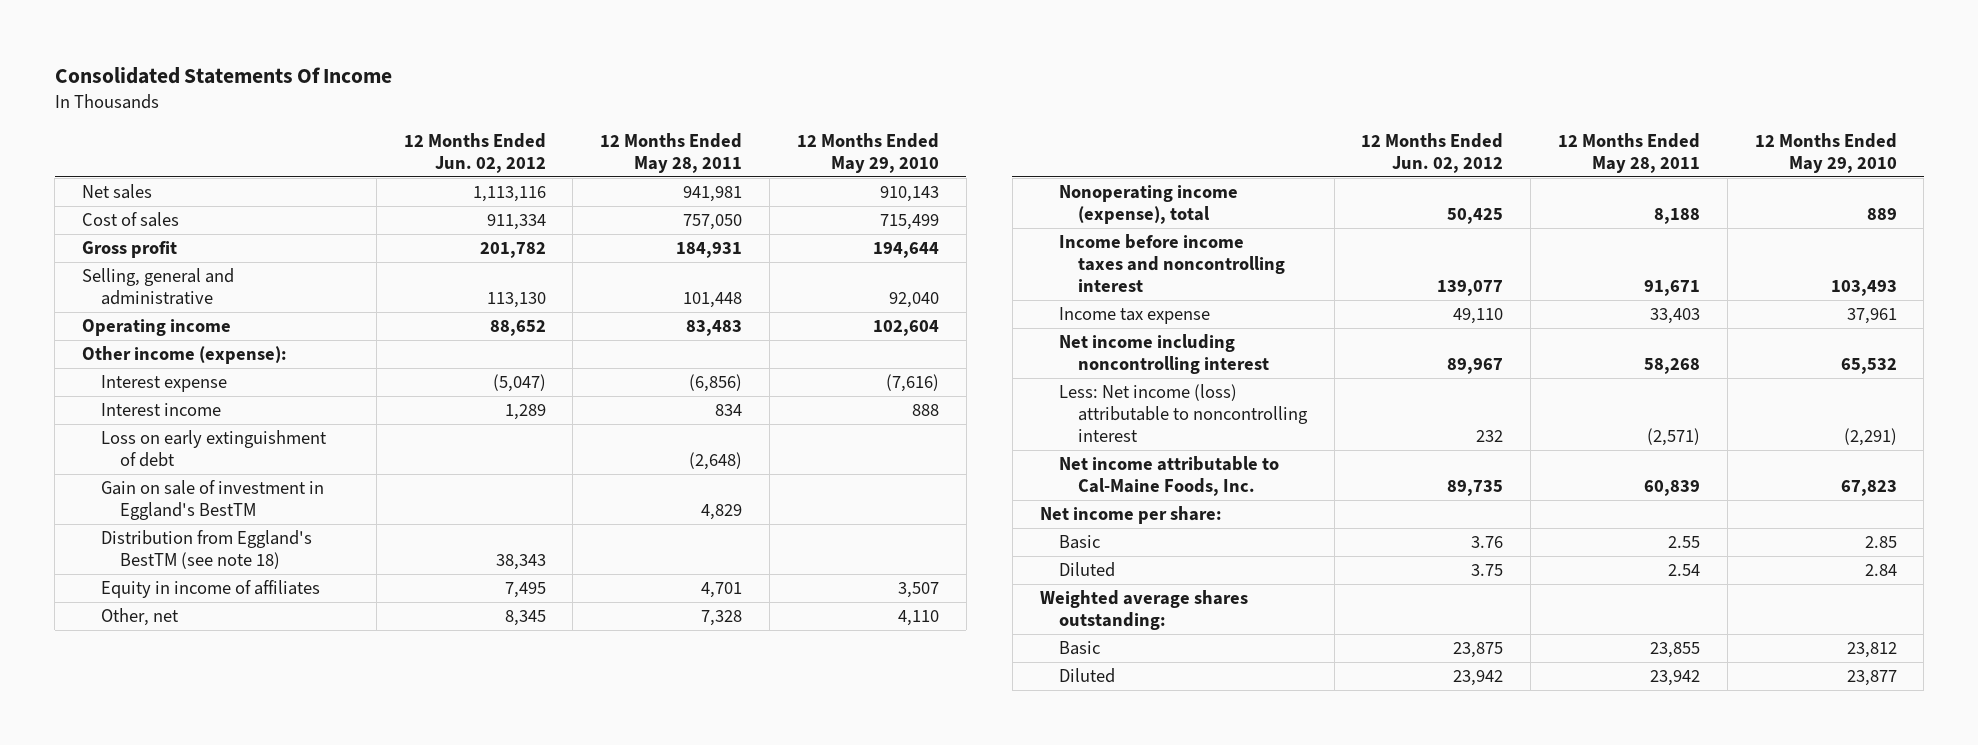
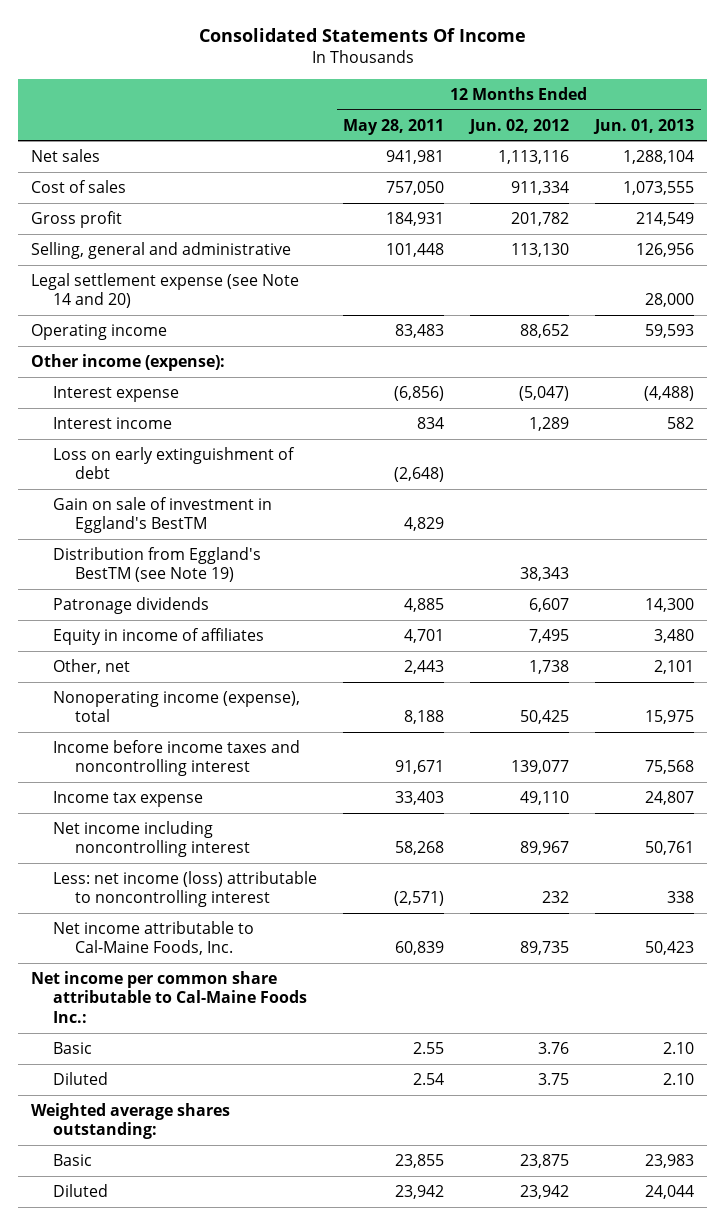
- | 12 Months Ended Jun. 02, 2012 | 12 Months Ended May 28, 2011 | 12 Months Ended May 29, 2010
+ | 12 Months Ended May 28, 2011 | 12 Months Ended Jun. 02, 2012 | 12 Months Ended Jun. 01, 2013
+ Legal settlement expense (see Note 14 and 20) | | | 28,000
- Distribution from Eggland's BestTM (see note 18) | 38,343 | |
+ Distribution from Eggland's BestTM (see Note 19) | | 38,343 |
+ Patronage dividends | 4,885 | 6,607 | 14,300
- Other, net | 8,345 | 7,328 | 4,110
+ Other, net | 2,443 | 1,738 | 2,101
- Less: Net income (loss) attributable to noncontrolling interest | 232 | (2,571) | (2,291)
+ Less: net income (loss) attributable to noncontrolling interest | (2,571) | 232 | 338
- Net income per share:
+ Net income per common share attributable to Cal-Maine Foods Inc.:

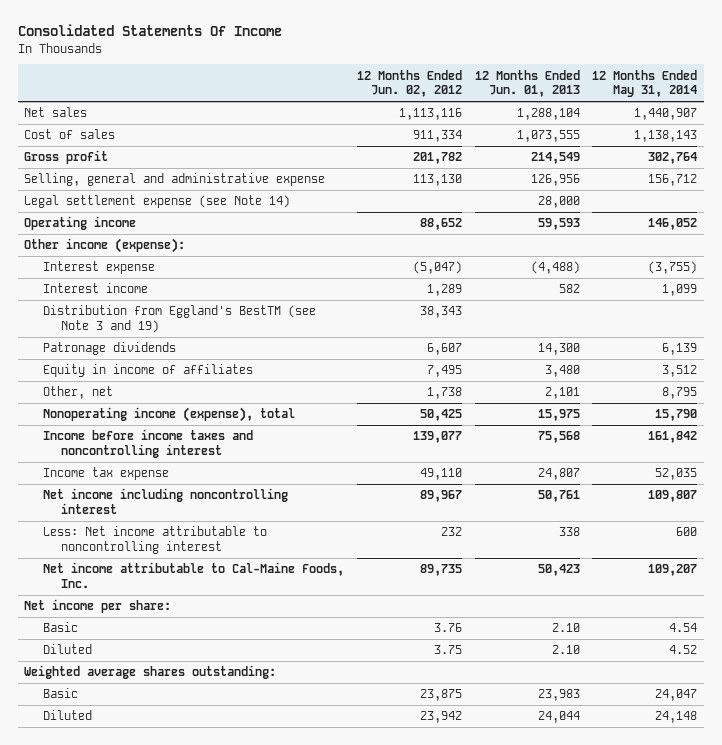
- | 12 Months Ended May 28, 2011 | 12 Months Ended Jun. 02, 2012 | 12 Months Ended Jun. 01, 2013
+ | 12 Months Ended Jun. 02, 2012 | 12 Months Ended Jun. 01, 2013 | 12 Months Ended May 31, 2014
- Selling, general and administrative | 101,448 | 113,130 | 126,956
- Legal settlement expense (see Note 14 and 20) | | | 28,000
+ Selling, general and administrative expense | 113,130 | 126,956 | 156,712
+ Legal settlement expense (see Note 14) | | 28,000 |
- Loss on early extinguishment of debt | (2,648) | |
- Gain on sale of investment in Eggland's BestTM | 4,829 | |
- Distribution from Eggland's BestTM (see Note 19) | | 38,343 |
+ Distribution from Eggland's BestTM (see Note 3 and 19) | 38,343 | |
- Less: net income (loss) attributable to noncontrolling interest | (2,571) | 232 | 338
+ Less: Net income attributable to noncontrolling interest | 232 | 338 | 600
- Net income per common share attributable to Cal-Maine Foods Inc.:
+ Net income per share:

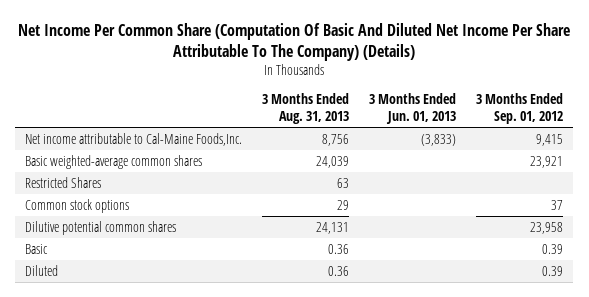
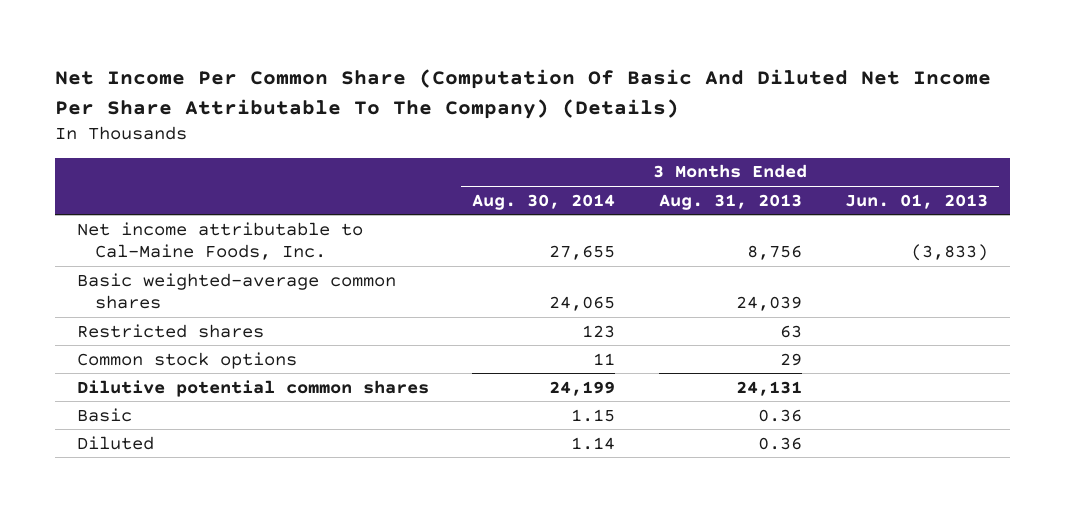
- | 3 Months Ended Aug. 31, 2013 | 3 Months Ended Jun. 01, 2013 | 3 Months Ended Sep. 01, 2012
+ | 3 Months Ended Aug. 30, 2014 | 3 Months Ended Aug. 31, 2013 | 3 Months Ended Jun. 01, 2013
- Net income attributable to Cal-Maine Foods,Inc. | 8,756 | (3,833) | 9,415
+ Net income attributable to Cal-Maine Foods, Inc. | 27,655 | 8,756 | (3,833)
- Restricted Shares | 63 | |
+ Restricted shares | 123 | 63 |

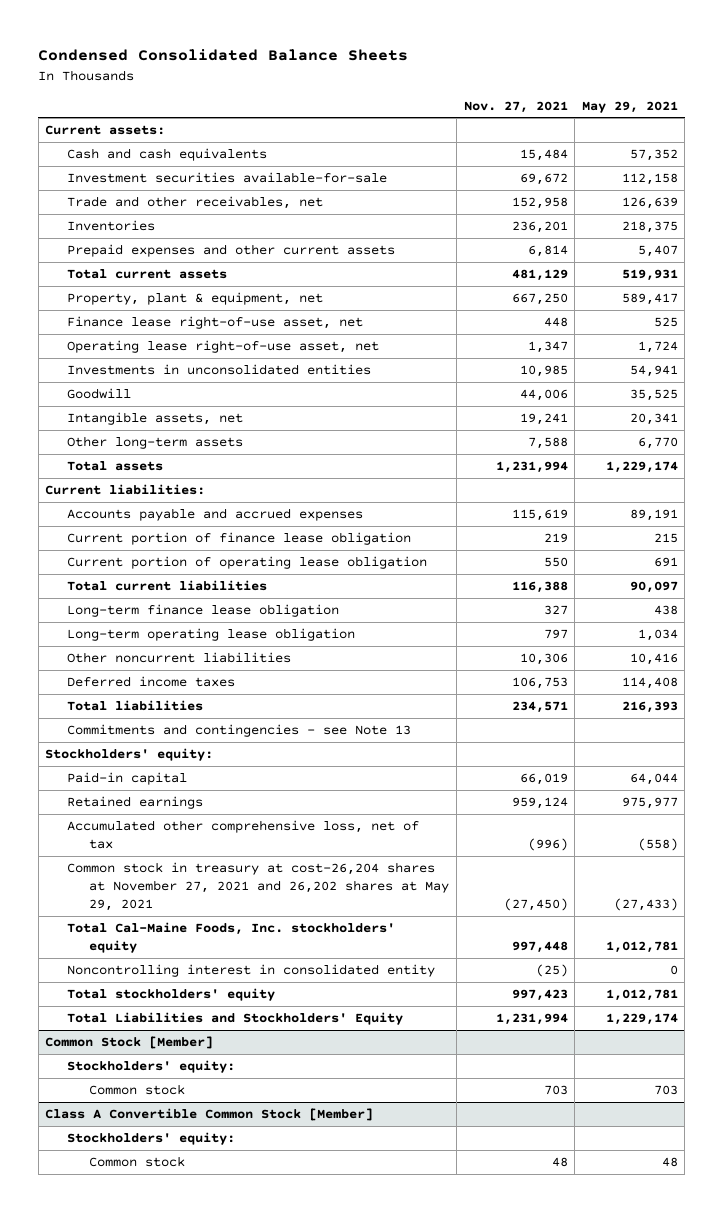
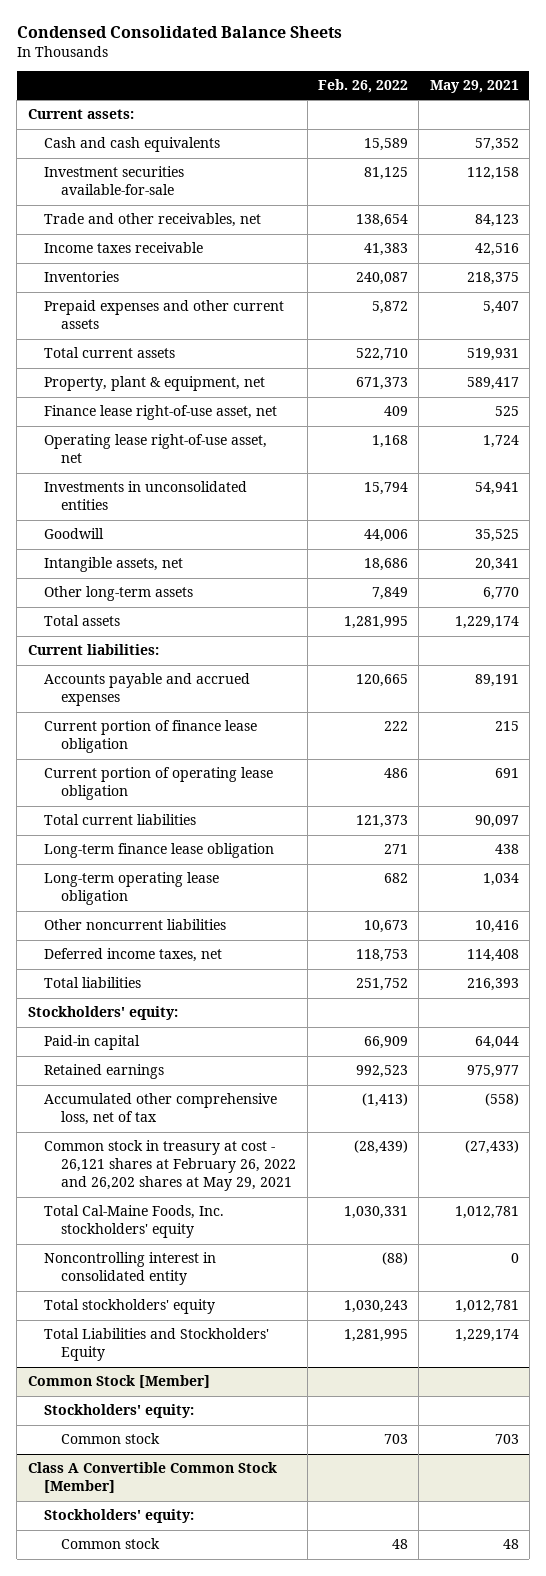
- | Nov. 27, 2021 | May 29, 2021
+ | Feb. 26, 2022 | May 29, 2021
- Trade and other receivables, net | 152,958 | 126,639
+ Trade and other receivables, net | 138,654 | 84,123
+ Income taxes receivable | 41,383 | 42,516
- Deferred income taxes | 106,753 | 114,408
+ Deferred income taxes, net | 118,753 | 114,408
- Commitments and contingencies - see Note 13
- Common stock in treasury at cost-26,204 shares at November 27, 2021 and 26,202 shares at May 29, 2021 | (27,450) | (27,433)
+ Common stock in treasury at cost - 26,121 shares at February 26, 2022 and 26,202 shares at May 29, 2021 | (28,439) | (27,433)

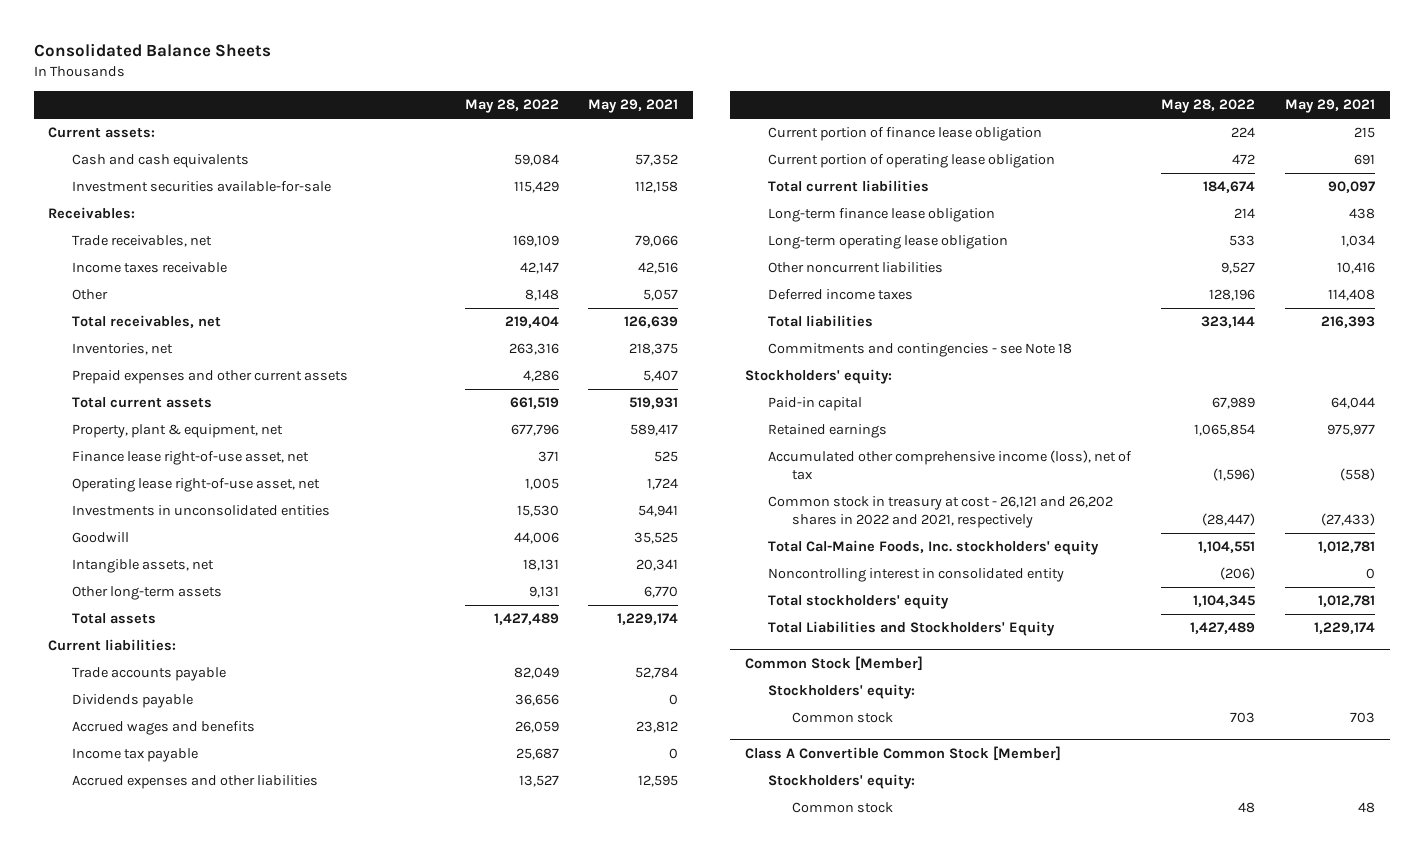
- Condensed Consolidated Balance Sheets
+ Consolidated Balance Sheets
- | Feb. 26, 2022 | May 29, 2021
+ | May 28, 2022 | May 29, 2021
- Trade and other receivables, net | 138,654 | 84,123
+ Receivables:
+ Trade receivables, net | 169,109 | 79,066
- Inventories | 240,087 | 218,375
+ Other | 8,148 | 5,057
+ Total receivables, net | 219,404 | 126,639
+ Inventories, net | 263,316 | 218,375
- Accounts payable and accrued expenses | 120,665 | 89,191
+ Trade accounts payable | 82,049 | 52,784
+ Dividends payable | 36,656 | 0
+ Accrued wages and benefits | 26,059 | 23,812
+ Income tax payable | 25,687 | 0
+ Accrued expenses and other liabilities | 13,527 | 12,595
- Deferred income taxes, net | 118,753 | 114,408
+ Deferred income taxes | 128,196 | 114,408
+ Commitments and contingencies - see Note 18
- Accumulated other comprehensive loss, net of tax | (1,413) | (558)
- Common stock in treasury at cost - 26,121 shares at February 26, 2022 and 26,202 shares at May 29, 2021 | (28,439) | (27,433)
+ Accumulated other comprehensive income (loss), net of tax | (1,596) | (558)
+ Common stock in treasury at cost - 26,121 and 26,202 shares in 2022 and 2021, respectively | (28,447) | (27,433)

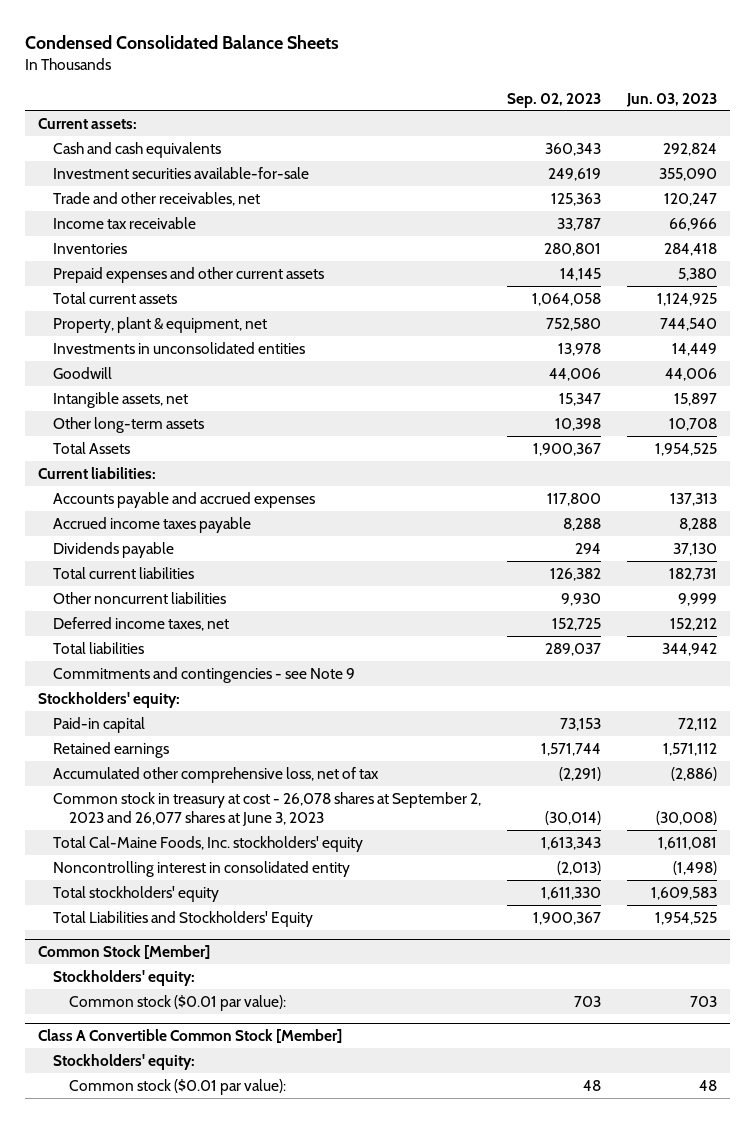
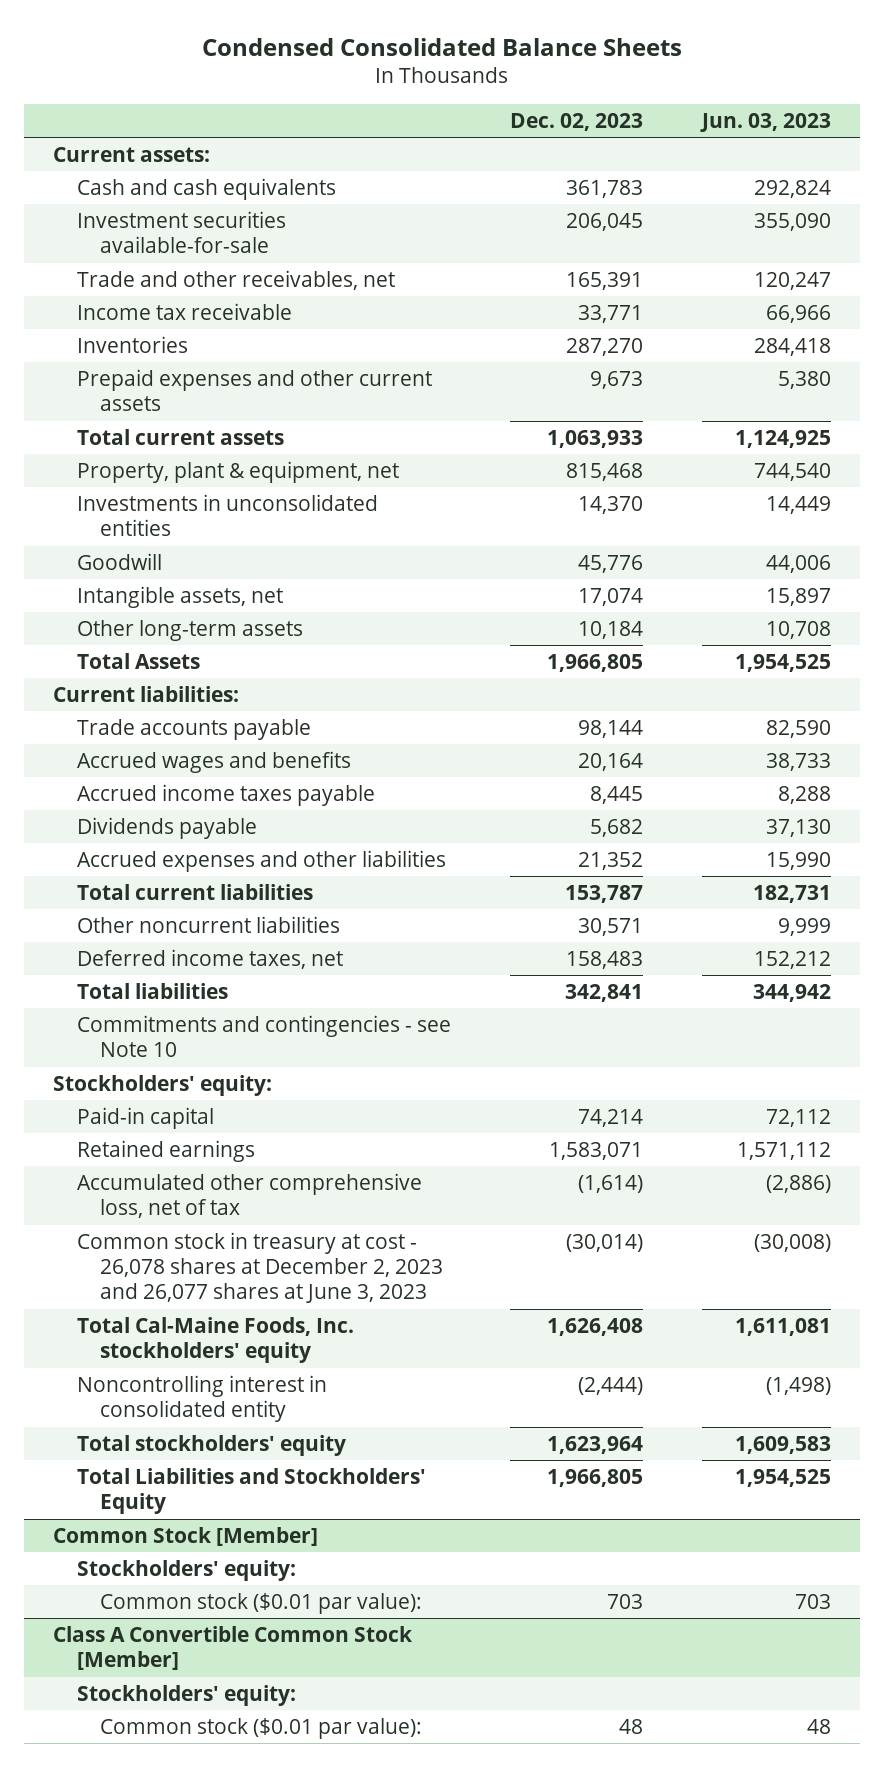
- | Sep. 02, 2023 | Jun. 03, 2023
+ | Dec. 02, 2023 | Jun. 03, 2023
- Accounts payable and accrued expenses | 117,800 | 137,313
+ Trade accounts payable | 98,144 | 82,590
+ Accrued wages and benefits | 20,164 | 38,733
+ Accrued expenses and other liabilities | 21,352 | 15,990
- Commitments and contingencies - see Note 9
+ Commitments and contingencies - see Note 10
- Common stock in treasury at cost - 26,078 shares at September 2, 2023 and 26,077 shares at June 3, 2023 | (30,014) | (30,008)
+ Common stock in treasury at cost - 26,078 shares at December 2, 2023 and 26,077 shares at June 3, 2023 | (30,014) | (30,008)

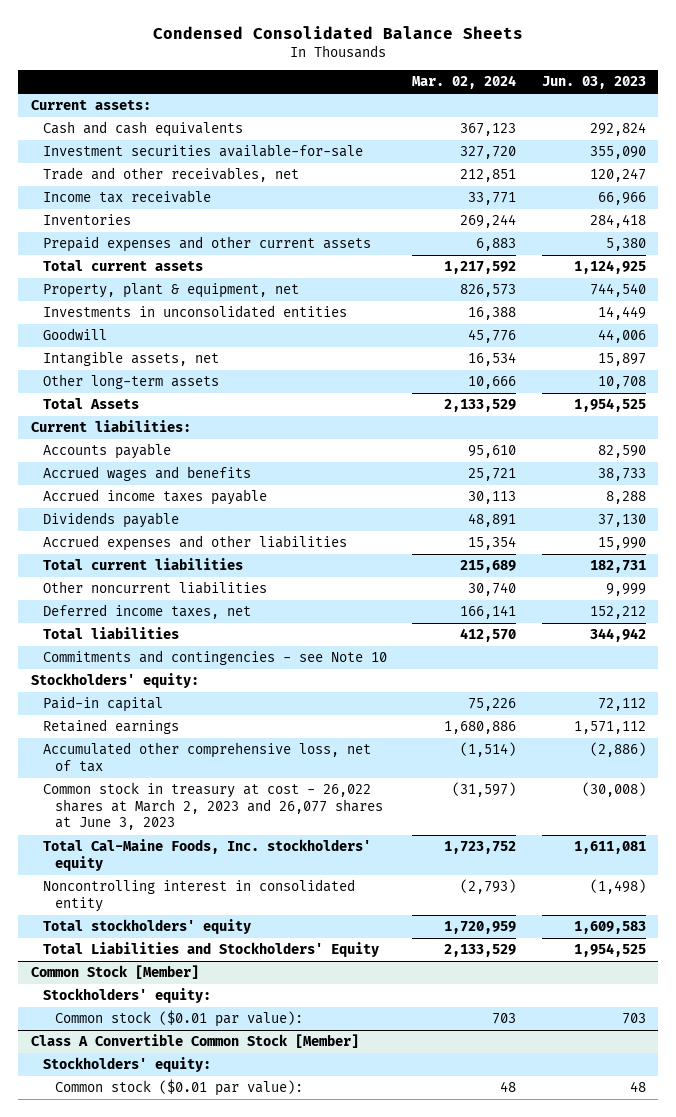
- | Dec. 02, 2023 | Jun. 03, 2023
+ | Mar. 02, 2024 | Jun. 03, 2023
- Trade accounts payable | 98,144 | 82,590
+ Accounts payable | 95,610 | 82,590
- Common stock in treasury at cost - 26,078 shares at December 2, 2023 and 26,077 shares at June 3, 2023 | (30,014) | (30,008)
+ Common stock in treasury at cost - 26,022 shares at March 2, 2023 and 26,077 shares at June 3, 2023 | (31,597) | (30,008)

